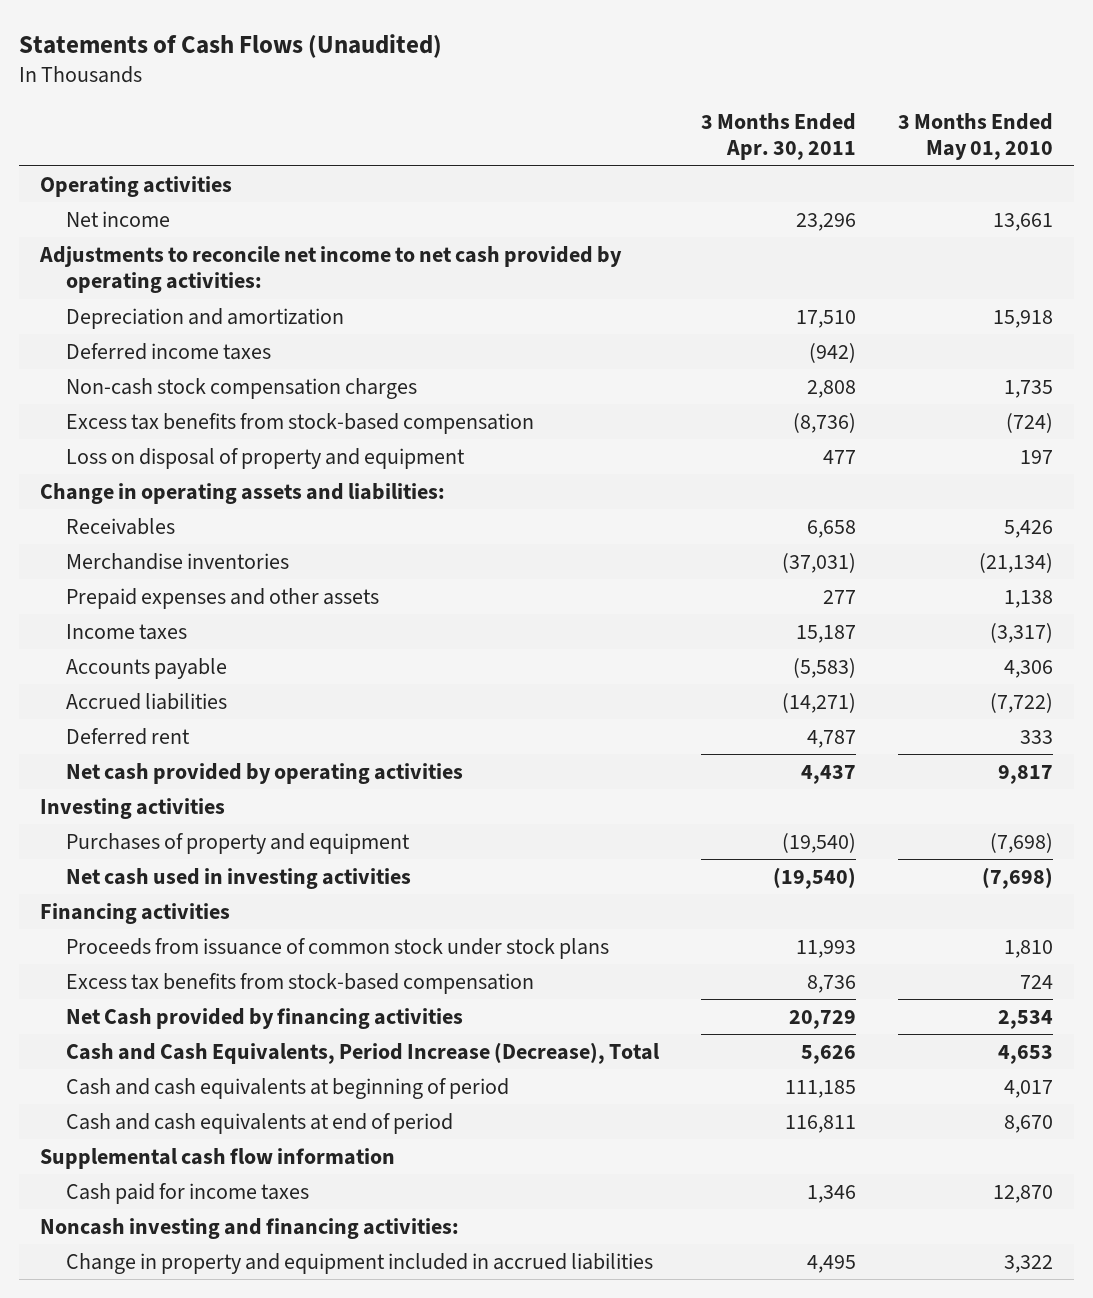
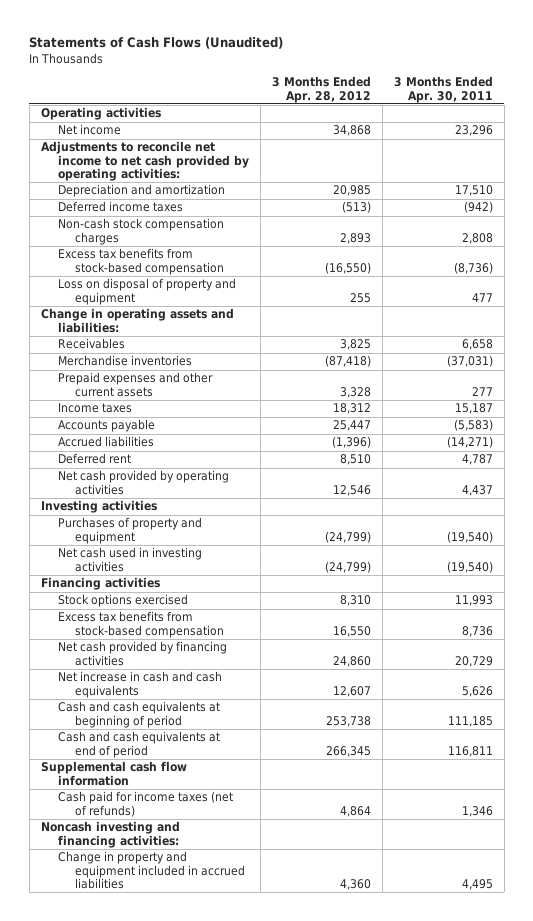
- | 3 Months Ended Apr. 30, 2011 | 3 Months Ended May 01, 2010
+ | 3 Months Ended Apr. 28, 2012 | 3 Months Ended Apr. 30, 2011
- Prepaid expenses and other assets | 277 | 1,138
+ Prepaid expenses and other current assets | 3,328 | 277
- Proceeds from issuance of common stock under stock plans | 11,993 | 1,810
+ Stock options exercised | 8,310 | 11,993
- Net Cash provided by financing activities | 20,729 | 2,534
- Cash and Cash Equivalents, Period Increase (Decrease), Total | 5,626 | 4,653
+ Net cash provided by financing activities | 24,860 | 20,729
+ Net increase in cash and cash equivalents | 12,607 | 5,626
- Cash paid for income taxes | 1,346 | 12,870
+ Cash paid for income taxes (net of refunds) | 4,864 | 1,346

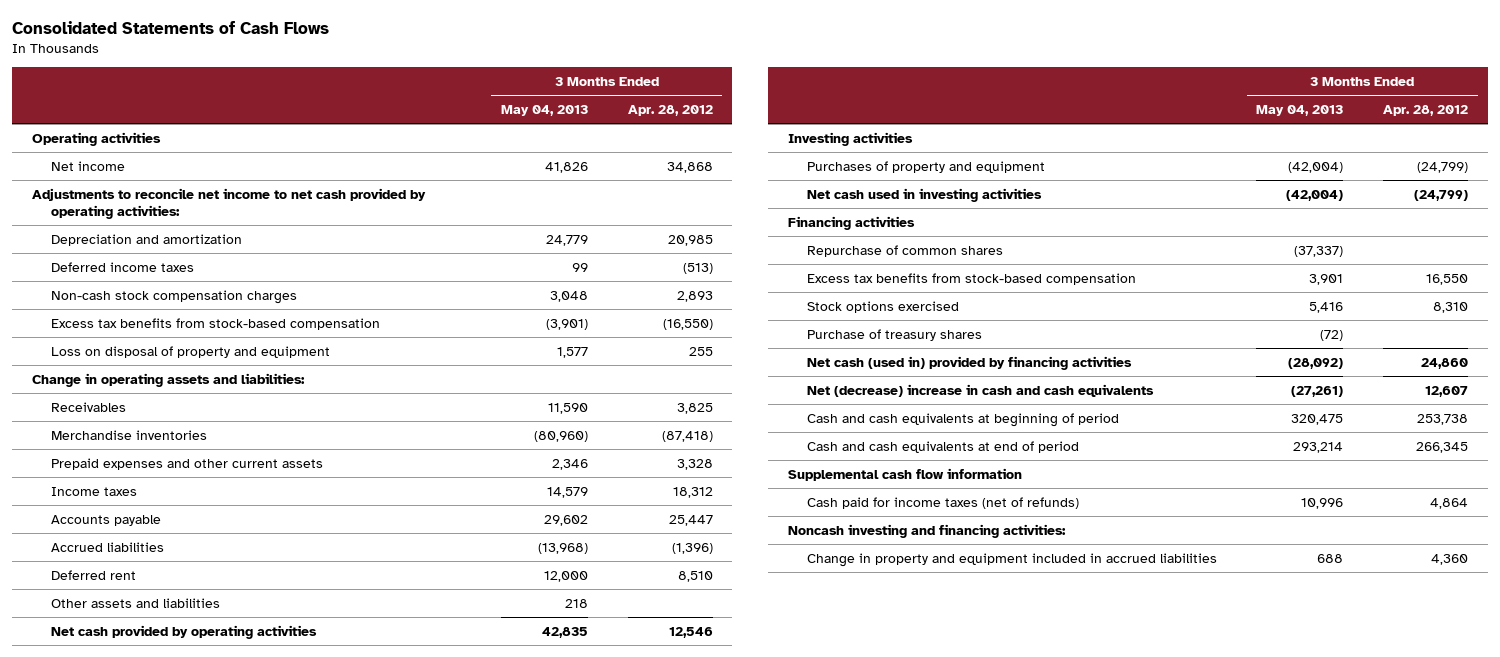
- Statements of Cash Flows (Unaudited)
+ Consolidated Statements of Cash Flows
- | 3 Months Ended Apr. 28, 2012 | 3 Months Ended Apr. 30, 2011
+ | 3 Months Ended May 04, 2013 | 3 Months Ended Apr. 28, 2012
+ Other assets and liabilities | 218 |
+ Repurchase of common shares | (37,337) |
- Net cash provided by financing activities | 24,860 | 20,729
- Net increase in cash and cash equivalents | 12,607 | 5,626
moved down: Stock options exercised | 5,416 | 8,310
+ Purchase of treasury shares | (72) |
+ Net cash (used in) provided by financing activities | (28,092) | 24,860
+ Net (decrease) increase in cash and cash equivalents | (27,261) | 12,607

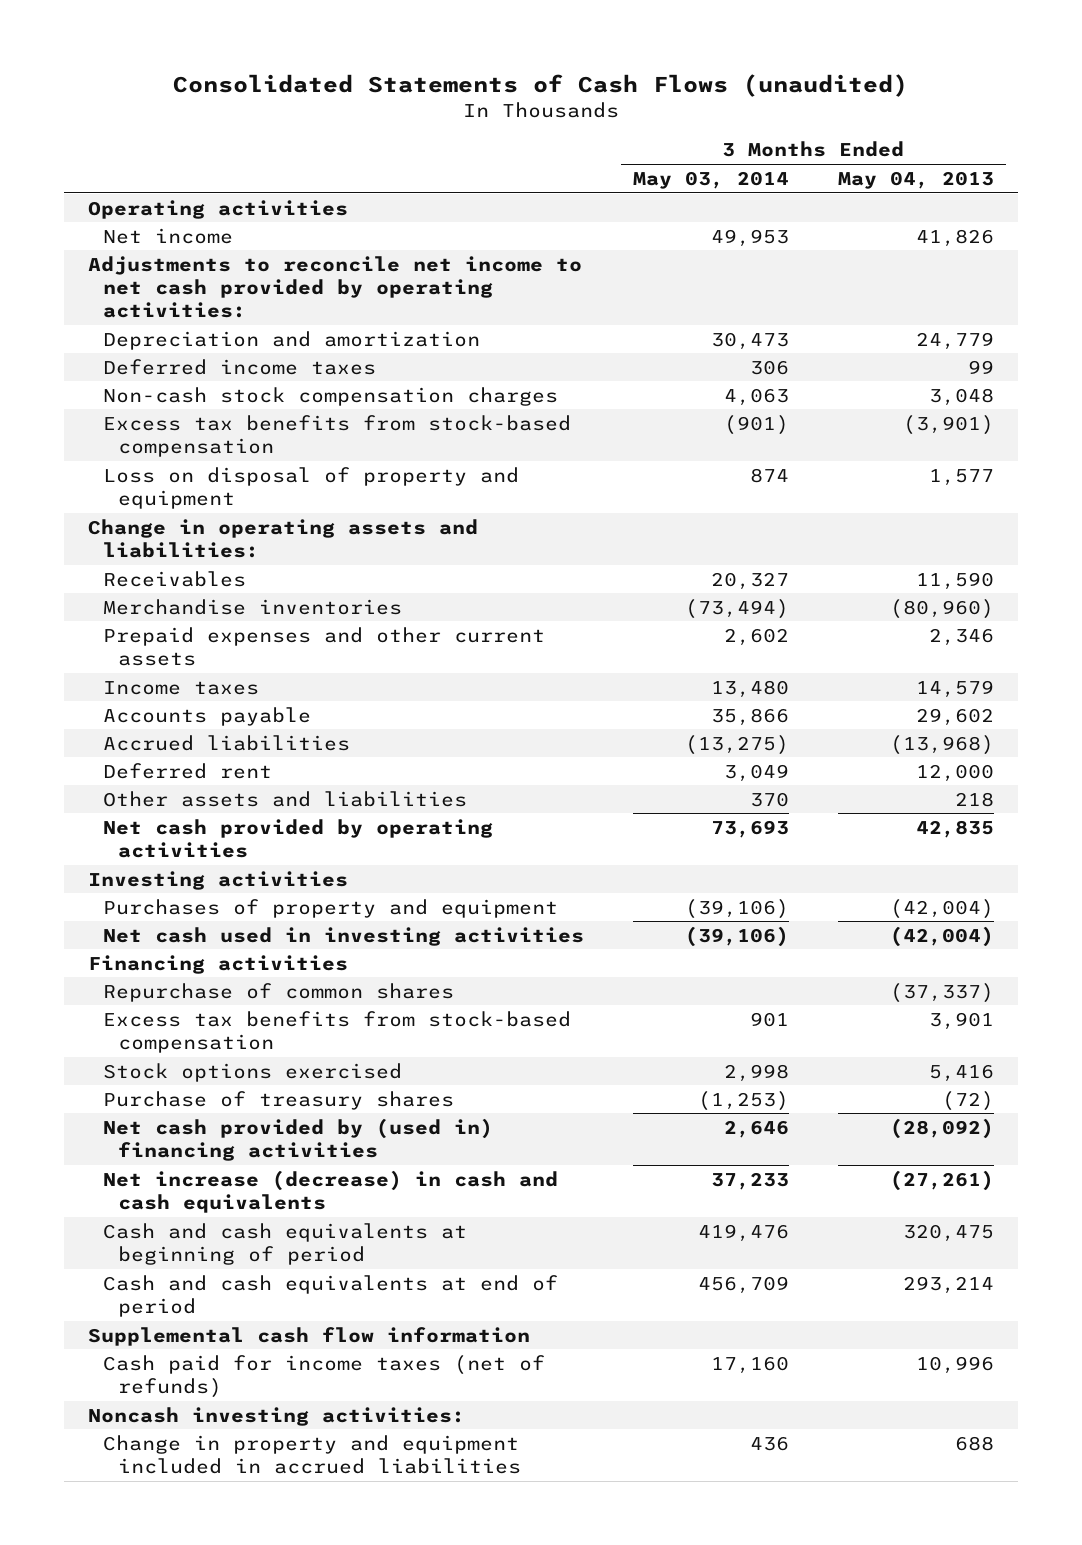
- Consolidated Statements of Cash Flows
+ Consolidated Statements of Cash Flows (unaudited)
- | 3 Months Ended May 04, 2013 | 3 Months Ended Apr. 28, 2012
+ | 3 Months Ended May 03, 2014 | 3 Months Ended May 04, 2013
- Net cash (used in) provided by financing activities | (28,092) | 24,860
- Net (decrease) increase in cash and cash equivalents | (27,261) | 12,607
+ Net cash provided by (used in) financing activities | 2,646 | (28,092)
+ Net increase (decrease) in cash and cash equivalents | 37,233 | (27,261)
- Noncash investing and financing activities:
+ Noncash investing activities:

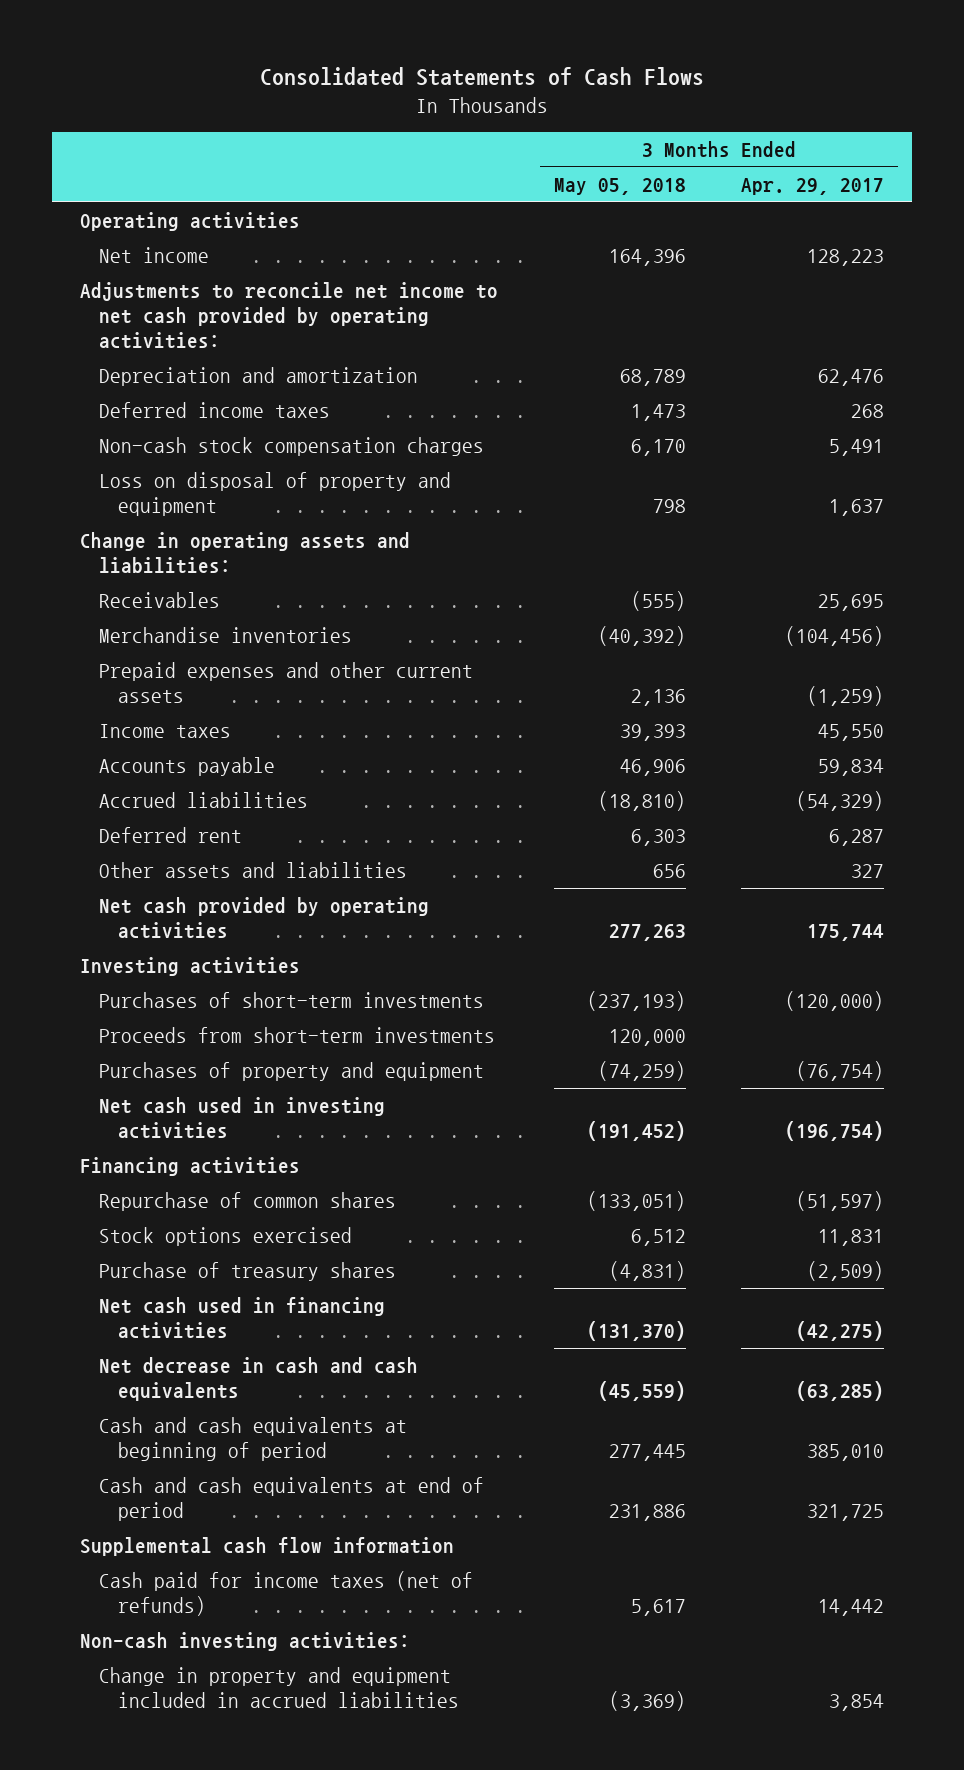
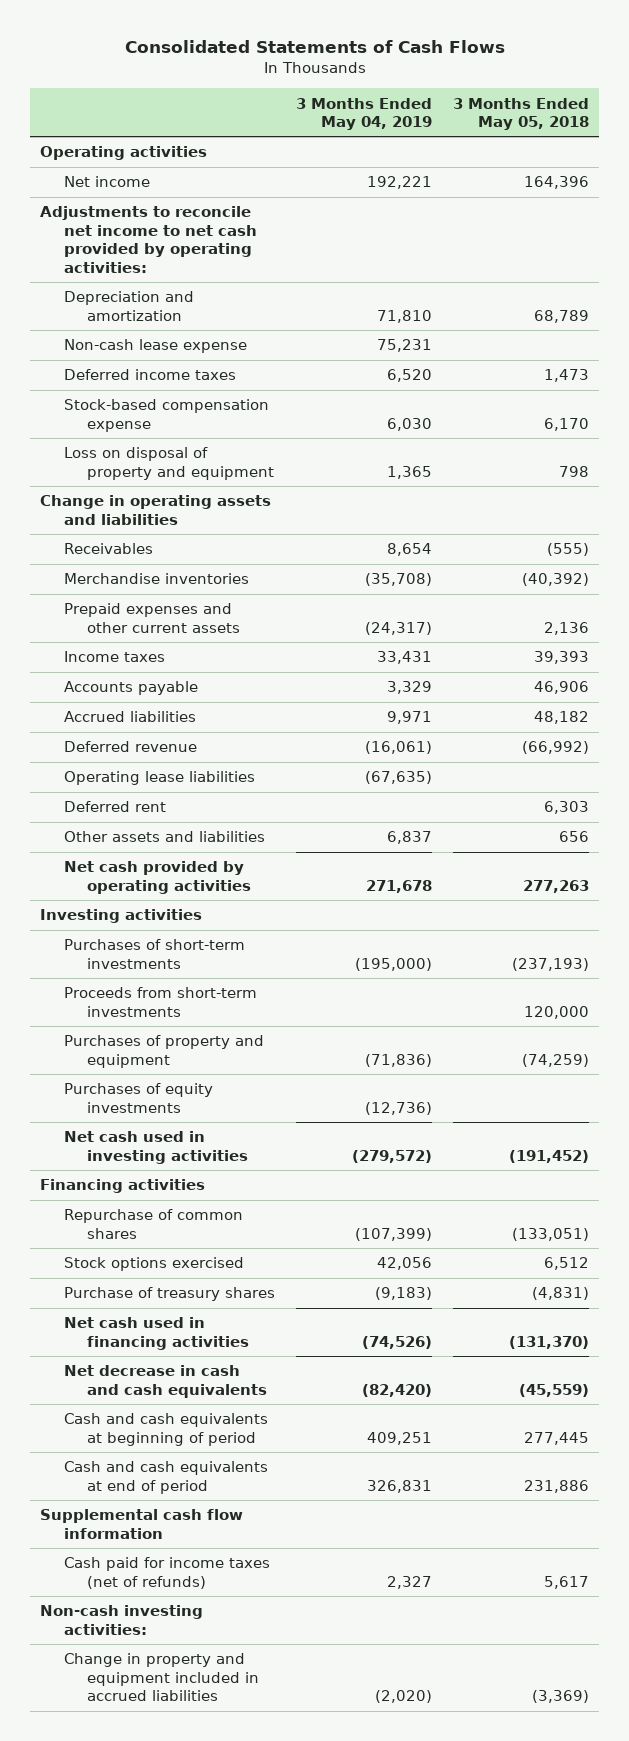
- | 3 Months Ended May 05, 2018 | 3 Months Ended Apr. 29, 2017
+ | 3 Months Ended May 04, 2019 | 3 Months Ended May 05, 2018
+ Non-cash lease expense | 75,231 |
- Non-cash stock compensation charges | 6,170 | 5,491
+ Stock-based compensation expense | 6,030 | 6,170
- Change in operating assets and liabilities:
+ Change in operating assets and liabilities
- Accrued liabilities | (18,810) | (54,329)
+ Accrued liabilities | 9,971 | 48,182
+ Deferred revenue | (16,061) | (66,992)
+ Operating lease liabilities | (67,635) |
+ Purchases of equity investments | (12,736) |

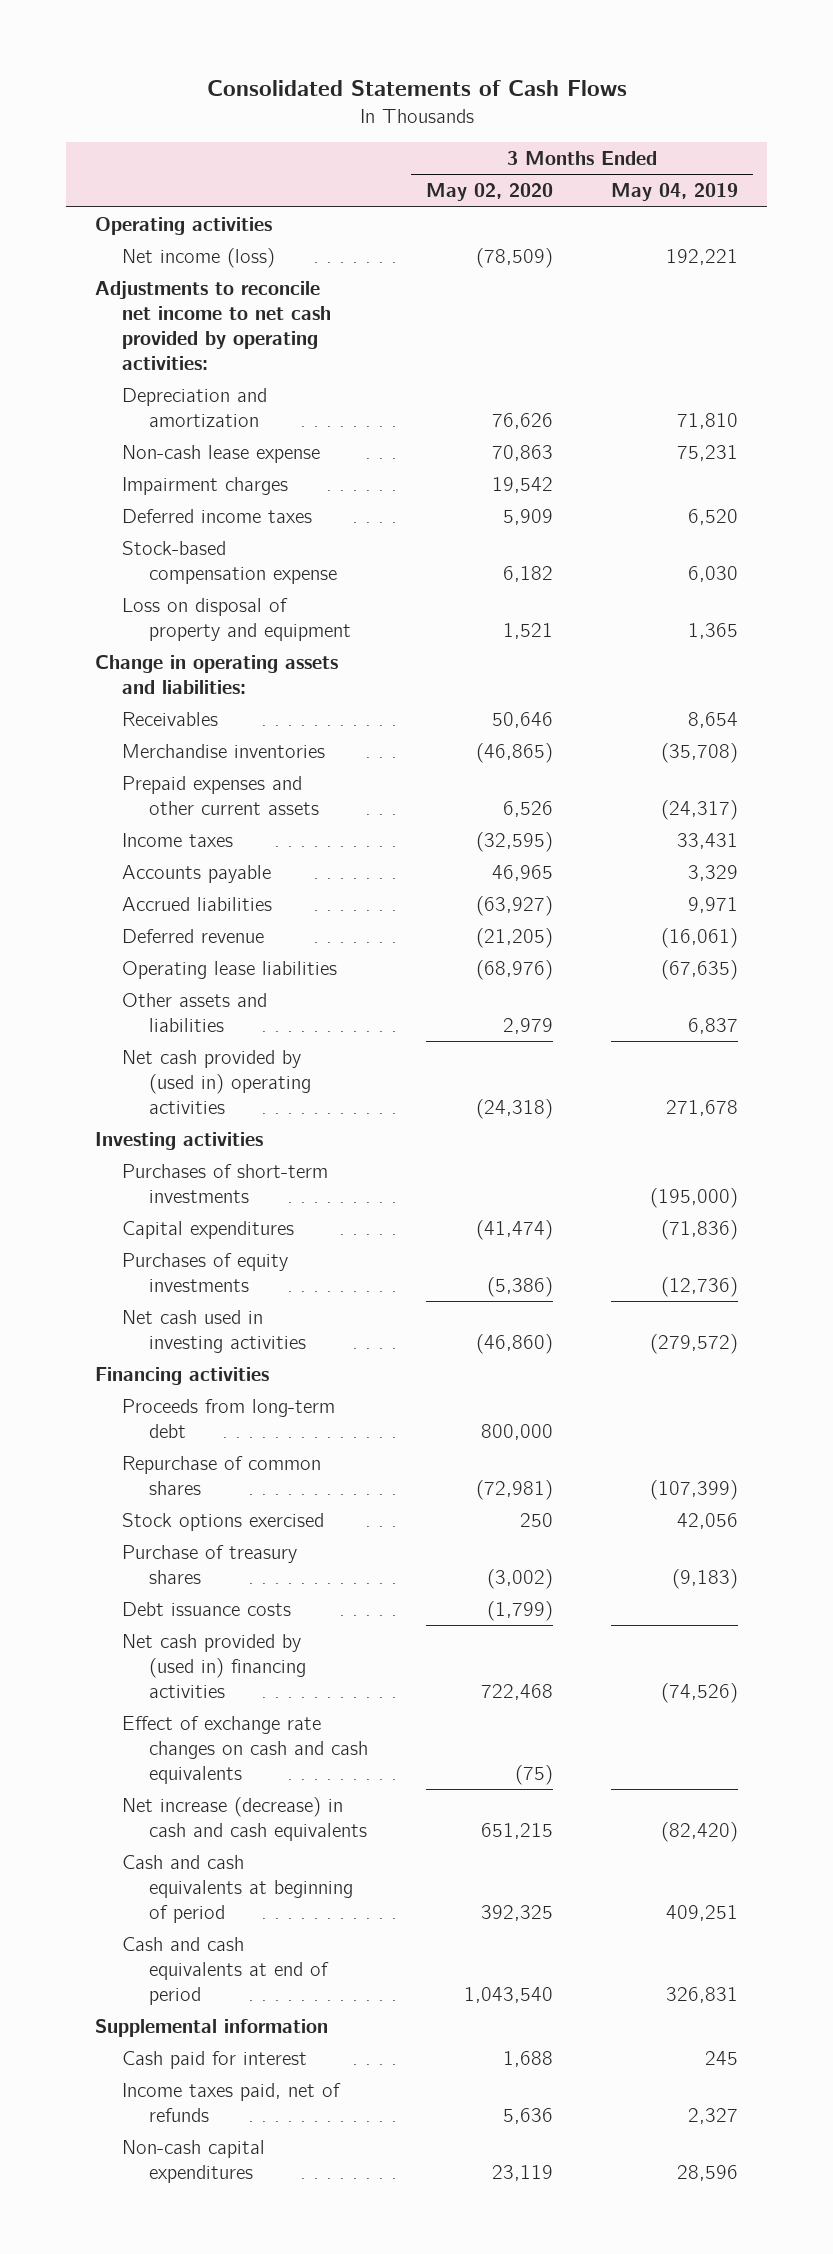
- | 3 Months Ended May 04, 2019 | 3 Months Ended May 05, 2018
+ | 3 Months Ended May 02, 2020 | 3 Months Ended May 04, 2019
- Net income | 192,221 | 164,396
+ Net income (loss) | (78,509) | 192,221
+ Impairment charges | 19,542 |
- Change in operating assets and liabilities
+ Change in operating assets and liabilities:
- Deferred rent | | 6,303
- Net cash provided by operating activities | 271,678 | 277,263
+ Net cash provided by (used in) operating activities | (24,318) | 271,678
- Proceeds from short-term investments | | 120,000
- Purchases of property and equipment | (71,836) | (74,259)
+ Capital expenditures | (41,474) | (71,836)
+ Proceeds from long-term debt | 800,000 |
- Net cash used in financing activities | (74,526) | (131,370)
- Net decrease in cash and cash equivalents | (82,420) | (45,559)
+ Debt issuance costs | (1,799) |
+ Net cash provided by (used in) financing activities | 722,468 | (74,526)
+ Effect of exchange rate changes on cash and cash equivalents | (75) |
+ Net increase (decrease) in cash and cash equivalents | 651,215 | (82,420)
- Supplemental cash flow information
- Cash paid for income taxes (net of refunds) | 2,327 | 5,617
- Non-cash investing activities:
- Change in property and equipment included in accrued liabilities | (2,020) | (3,369)
+ Supplemental information
+ Cash paid for interest | 1,688 | 245
+ Income taxes paid, net of refunds | 5,636 | 2,327
+ Non-cash capital expenditures | 23,119 | 28,596

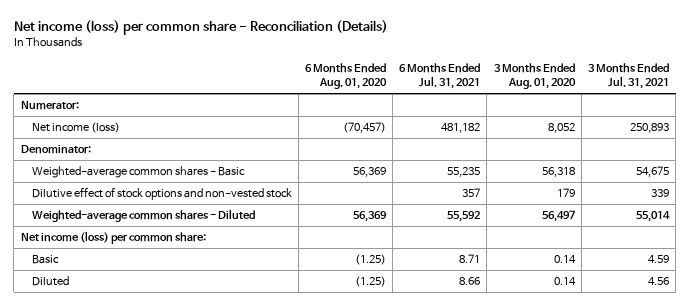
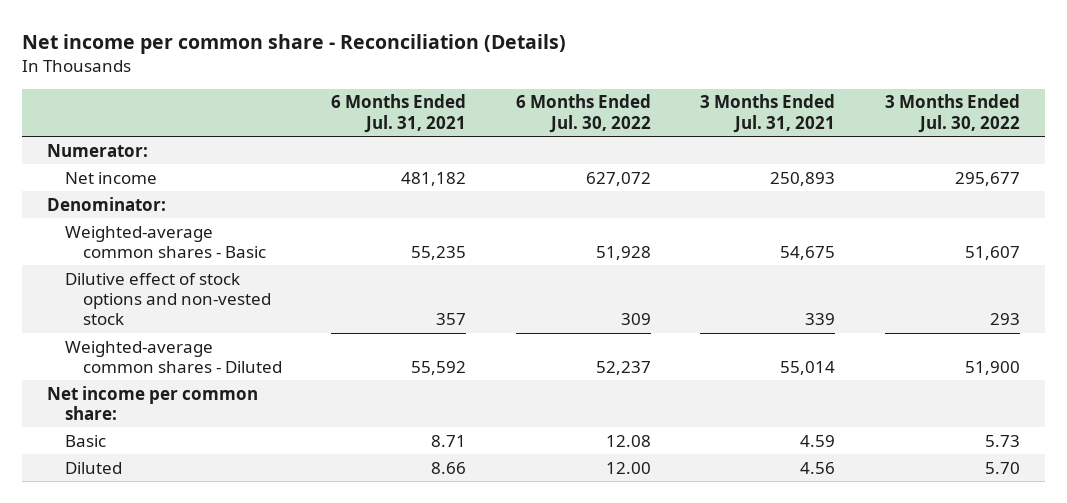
- Net income (loss) per common share - Reconciliation (Details)
+ Net income per common share - Reconciliation (Details)
- | 6 Months Ended Aug. 01, 2020 | 6 Months Ended Jul. 31, 2021 | 3 Months Ended Aug. 01, 2020 | 3 Months Ended Jul. 31, 2021
+ | 6 Months Ended Jul. 31, 2021 | 6 Months Ended Jul. 30, 2022 | 3 Months Ended Jul. 31, 2021 | 3 Months Ended Jul. 30, 2022
- Net income (loss) | (70,457) | 481,182 | 8,052 | 250,893
+ Net income | 481,182 | 627,072 | 250,893 | 295,677
- Net income (loss) per common share:
+ Net income per common share:

